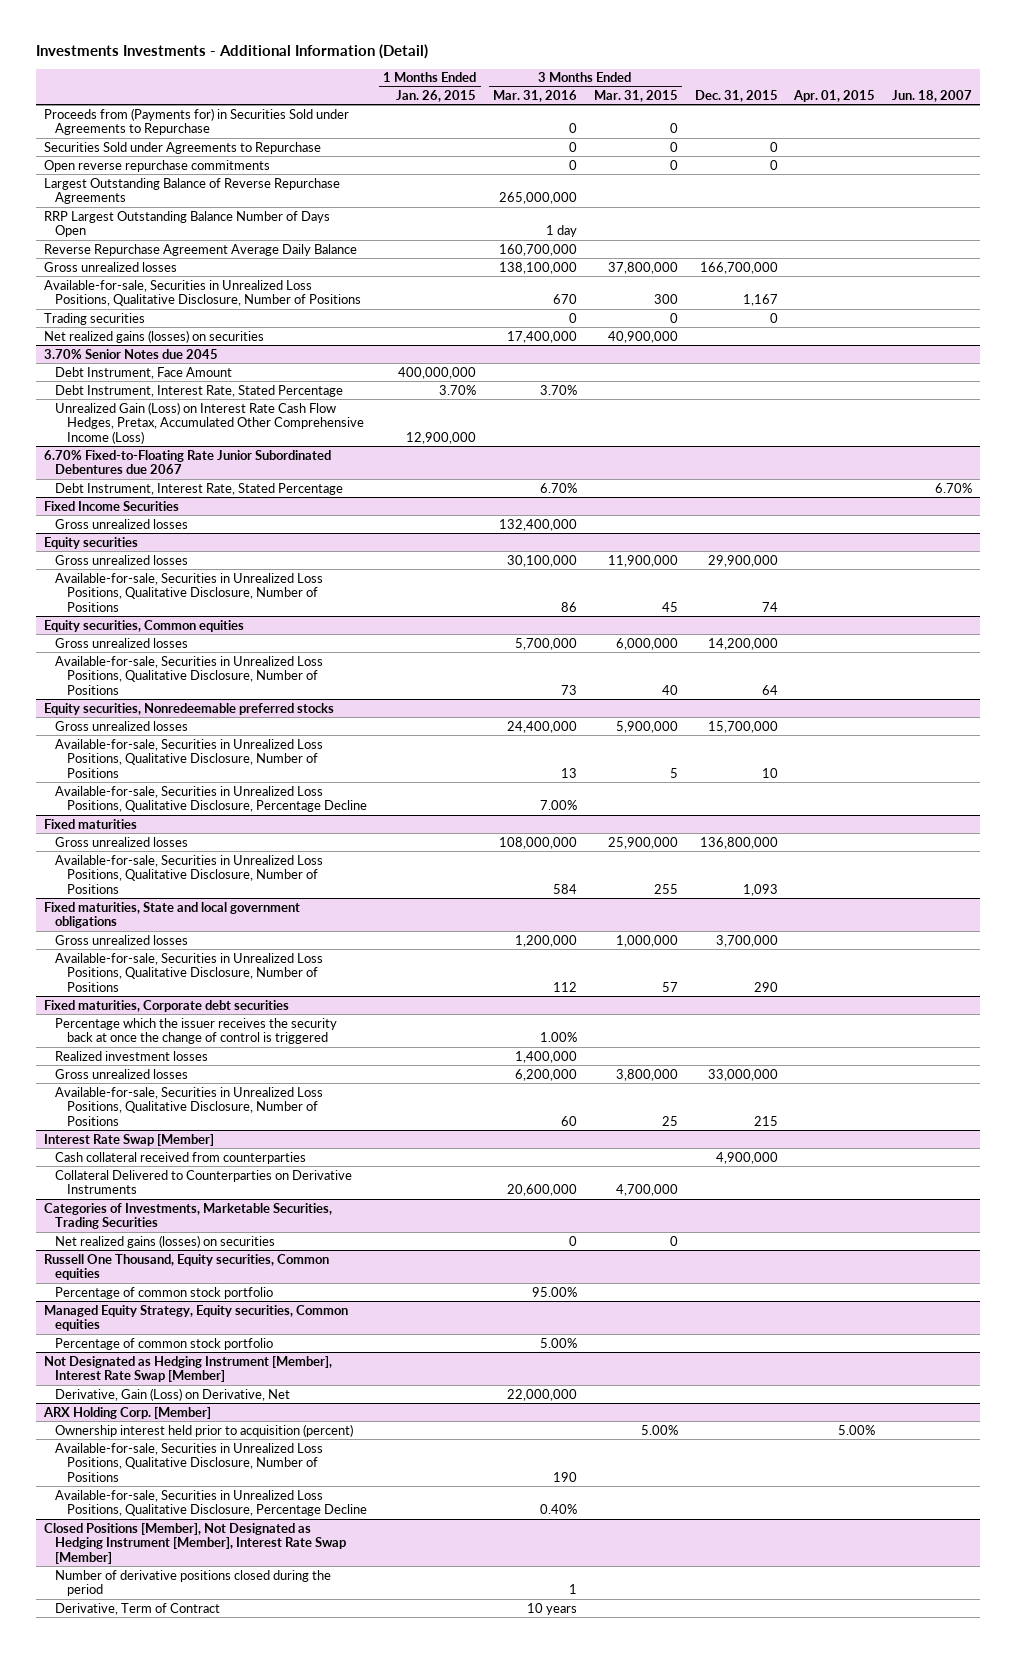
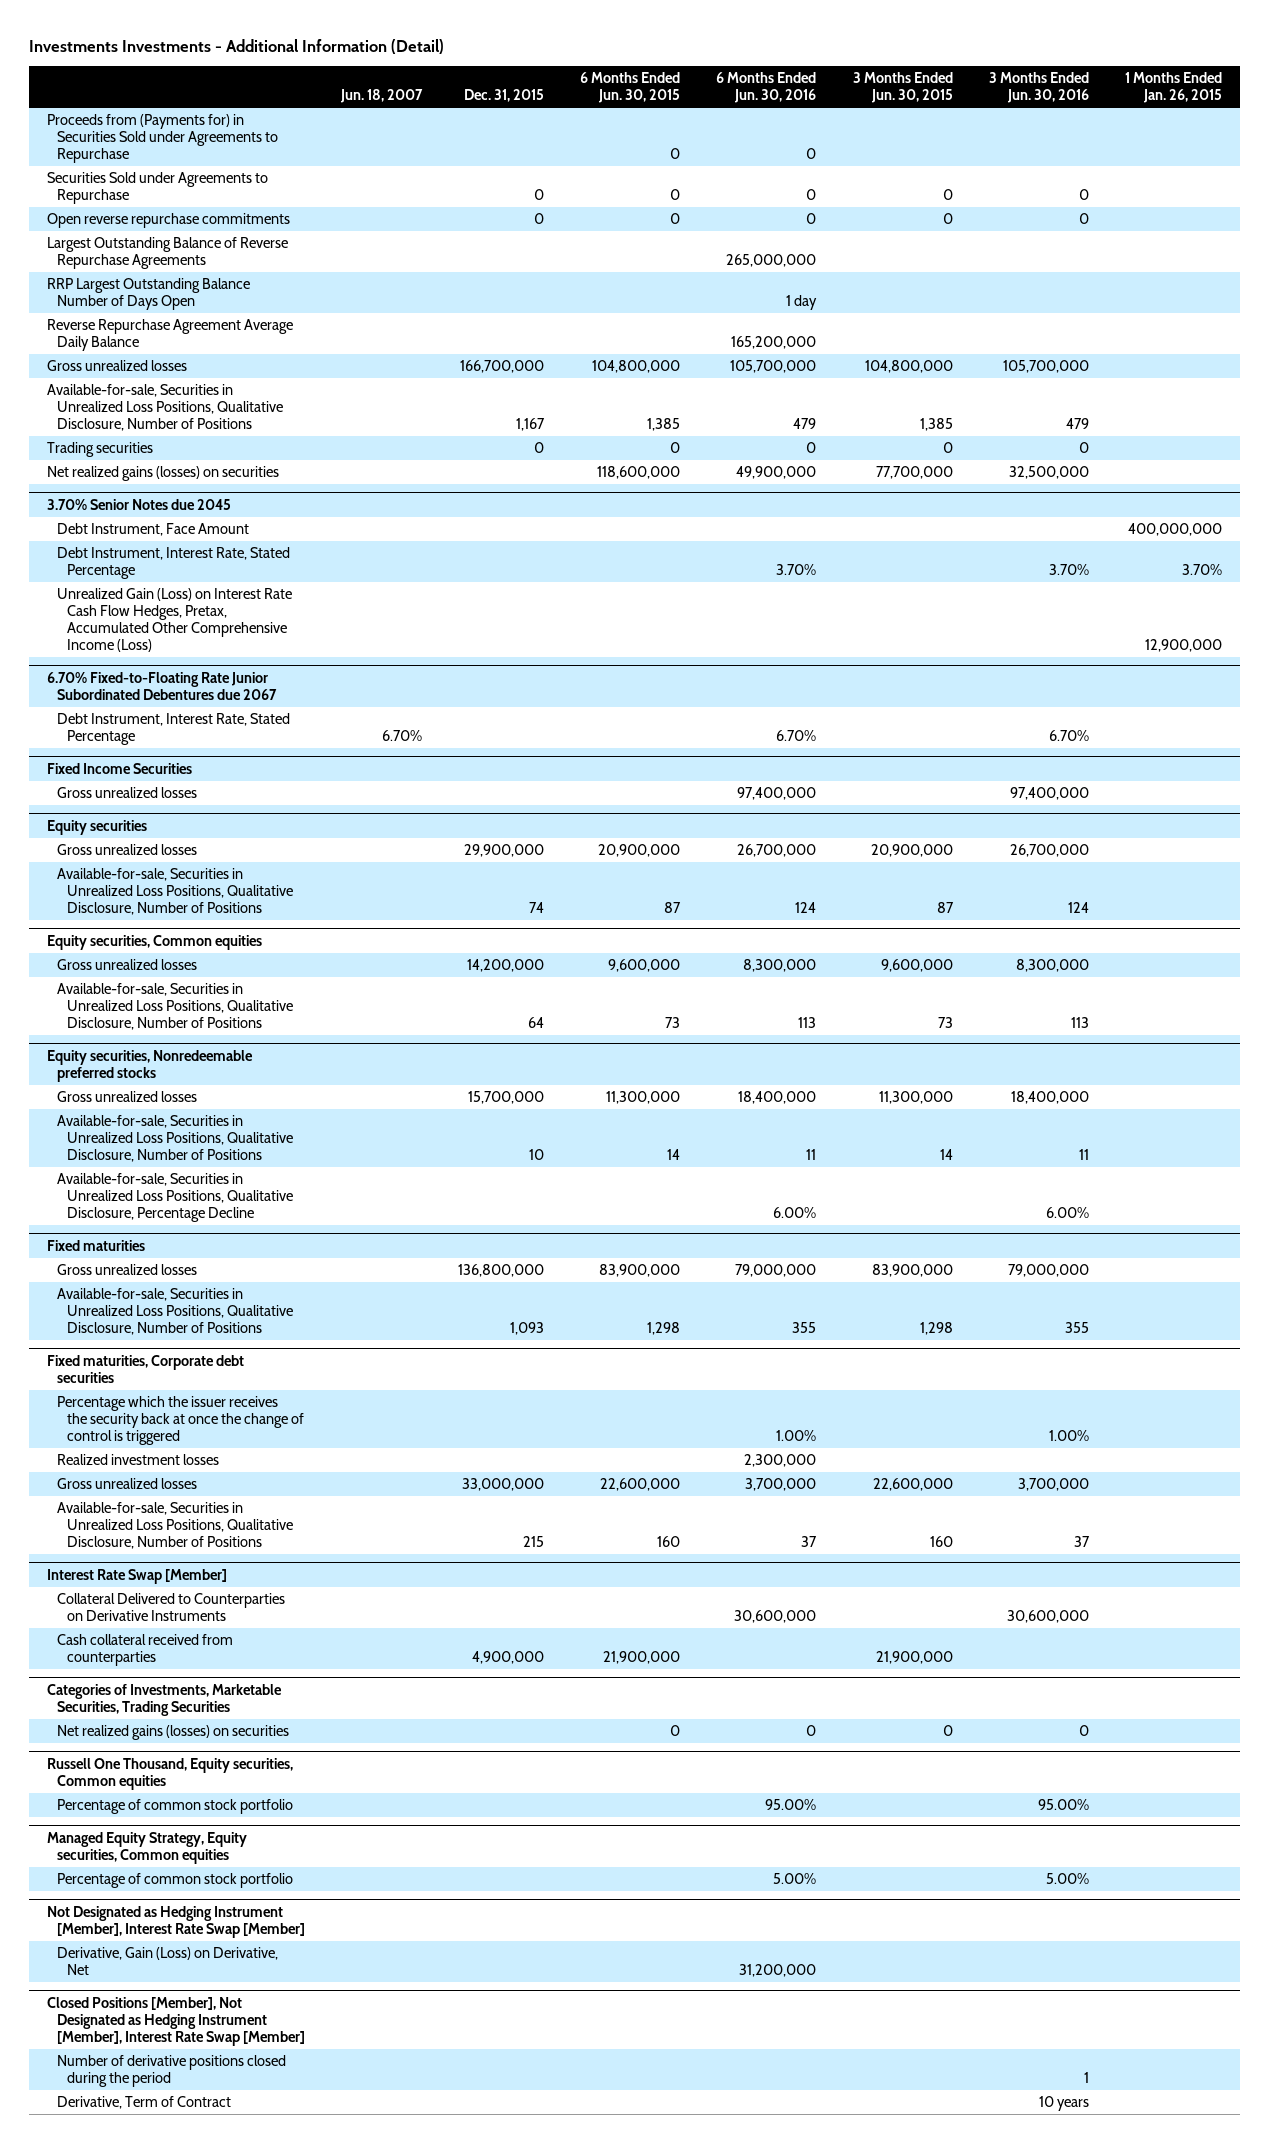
- | 1 Months Ended Jan. 26, 2015 | 3 Months Ended Mar. 31, 2016 | 3 Months Ended Mar. 31, 2015 | Dec. 31, 2015 | Apr. 01, 2015 | Jun. 18, 2007
+ | Jun. 18, 2007 | Dec. 31, 2015 | 6 Months Ended Jun. 30, 2015 | 6 Months Ended Jun. 30, 2016 | 3 Months Ended Jun. 30, 2015 | 3 Months Ended Jun. 30, 2016 | 1 Months Ended Jan. 26, 2015
- Fixed maturities, State and local government obligations
- Gross unrealized losses | | 1,200,000 | 1,000,000 | 3,700,000 | |
- Available-for-sale, Securities in Unrealized Loss Positions, Qualitative Disclosure, Number of Positions | | 112 | 57 | 290 | |
@ Interest Rate Swap [Member]
moved down: Cash collateral received from counterparties | | 4,900,000 | 21,900,000 | | 21,900,000 | |
- ARX Holding Corp. [Member]
- Ownership interest held prior to acquisition (percent) | | | 5.00% | | 5.00% |
- Available-for-sale, Securities in Unrealized Loss Positions, Qualitative Disclosure, Number of Positions | | 190 | | | |
- Available-for-sale, Securities in Unrealized Loss Positions, Qualitative Disclosure, Percentage Decline | | 0.40% | | | |

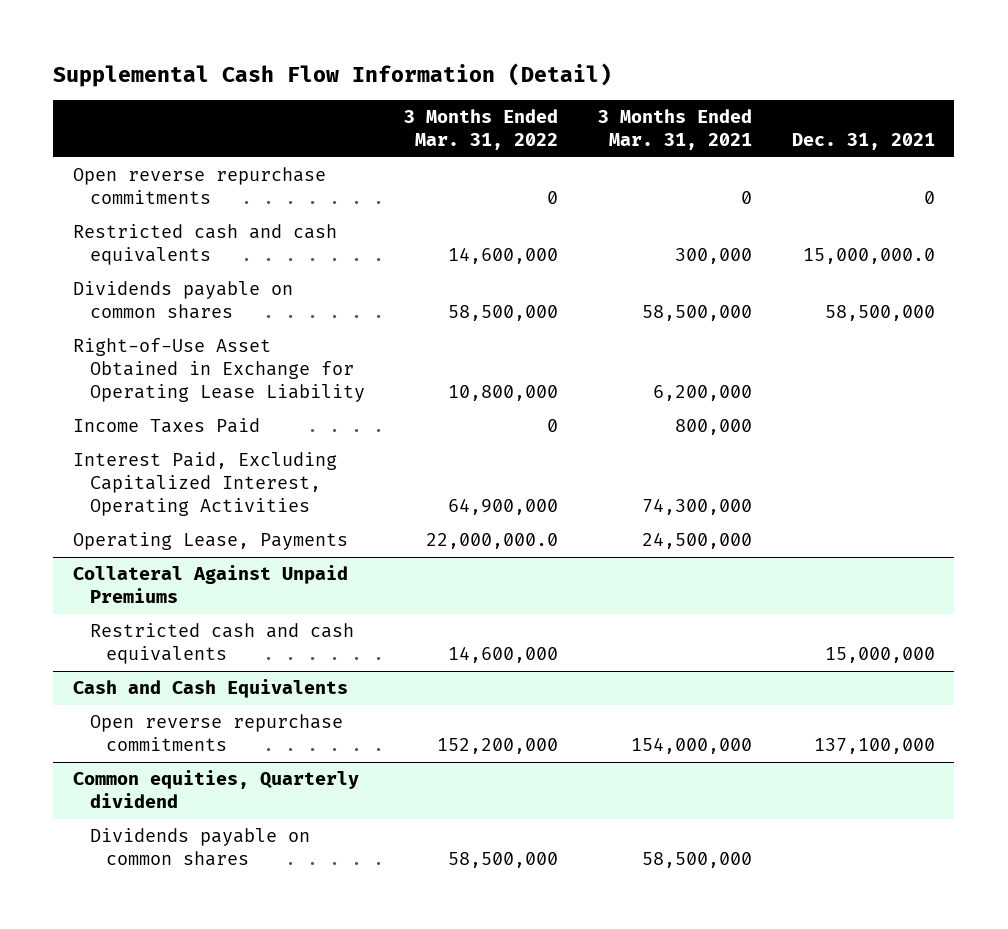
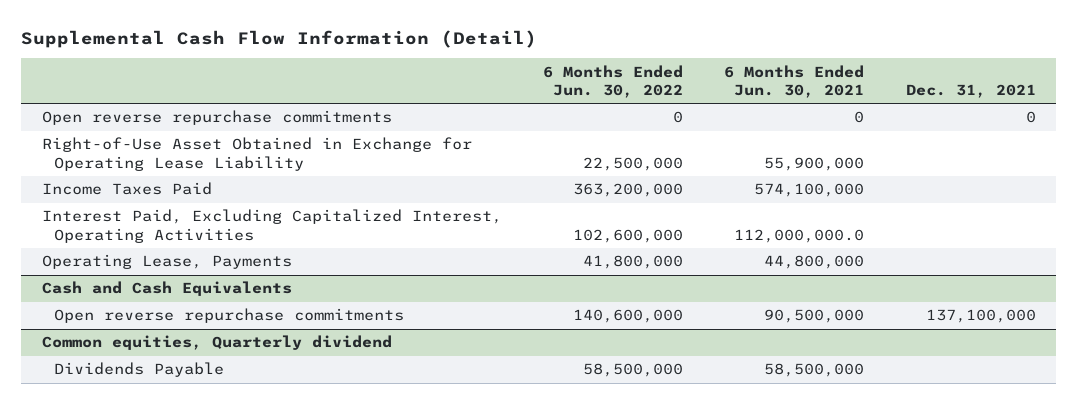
- | 3 Months Ended Mar. 31, 2022 | 3 Months Ended Mar. 31, 2021 | Dec. 31, 2021
+ | 6 Months Ended Jun. 30, 2022 | 6 Months Ended Jun. 30, 2021 | Dec. 31, 2021
- Restricted cash and cash equivalents | 14,600,000 | 300,000 | 15,000,000.0
- Dividends payable on common shares | 58,500,000 | 58,500,000 | 58,500,000
- Collateral Against Unpaid Premiums
- Restricted cash and cash equivalents | 14,600,000 | | 15,000,000
@ Common equities, Quarterly dividend
- Dividends payable on common shares | 58,500,000 | 58,500,000 |
+ Dividends Payable | 58,500,000 | 58,500,000 |

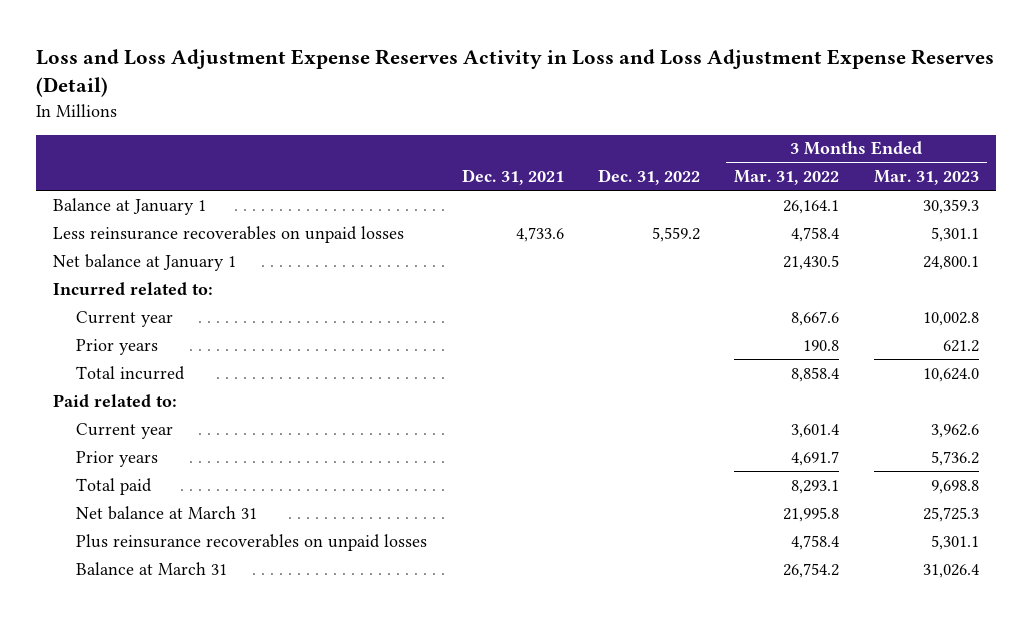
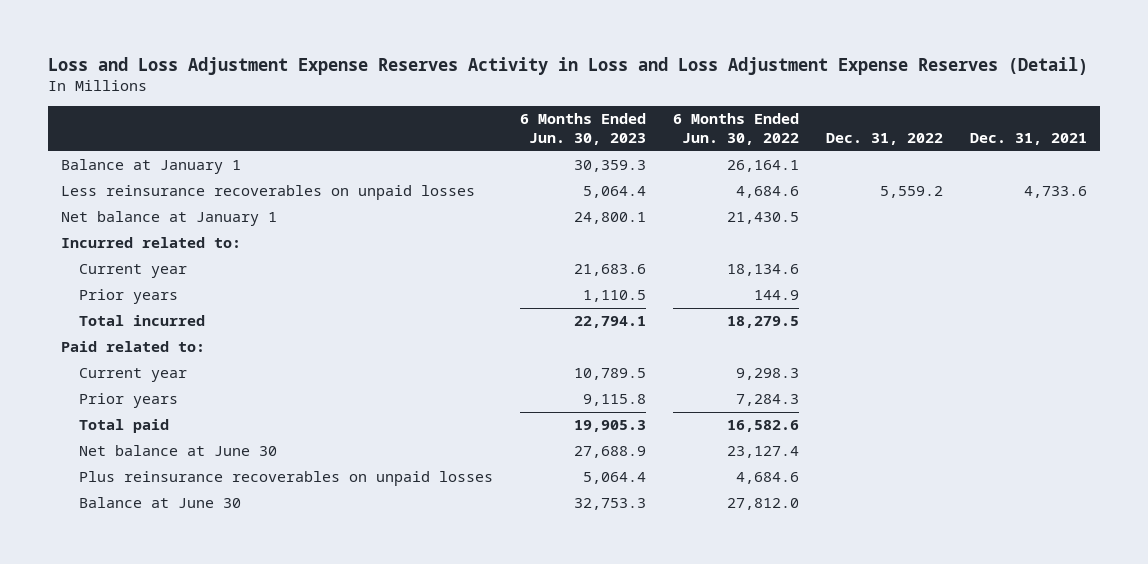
- | Dec. 31, 2021 | Dec. 31, 2022 | 3 Months Ended Mar. 31, 2022 | 3 Months Ended Mar. 31, 2023
+ | 6 Months Ended Jun. 30, 2023 | 6 Months Ended Jun. 30, 2022 | Dec. 31, 2022 | Dec. 31, 2021
- Net balance at March 31 | | | 21,995.8 | 25,725.3
+ Net balance at June 30 | 27,688.9 | 23,127.4 | |
- Balance at March 31 | | | 26,754.2 | 31,026.4
+ Balance at June 30 | 32,753.3 | 27,812.0 | |

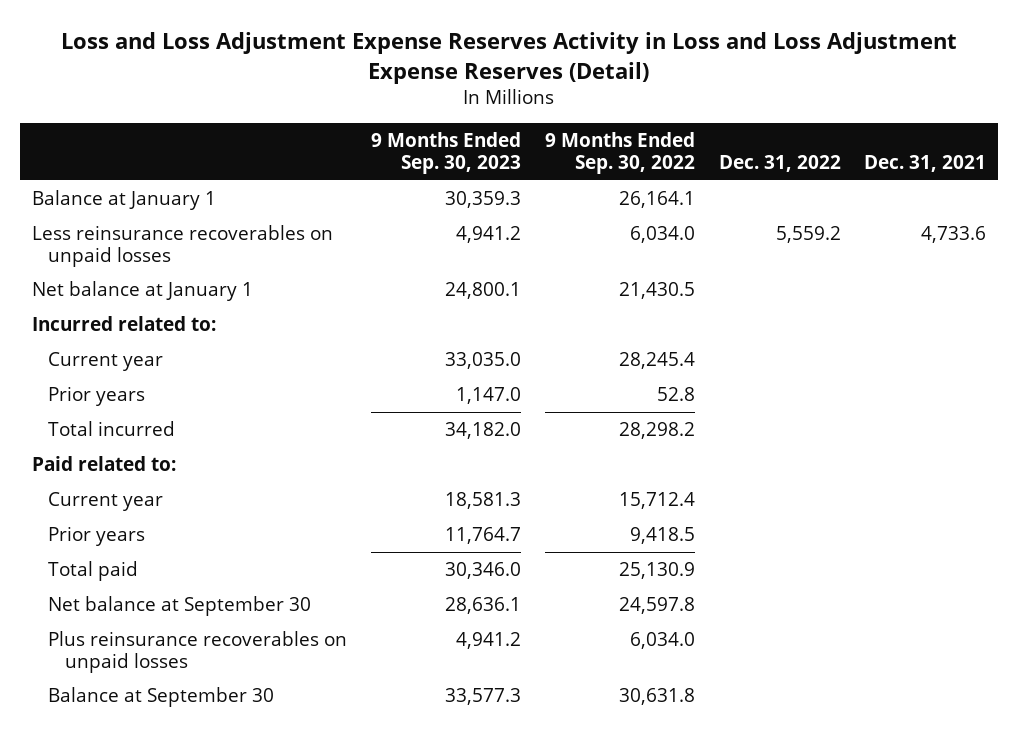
- | 6 Months Ended Jun. 30, 2023 | 6 Months Ended Jun. 30, 2022 | Dec. 31, 2022 | Dec. 31, 2021
+ | 9 Months Ended Sep. 30, 2023 | 9 Months Ended Sep. 30, 2022 | Dec. 31, 2022 | Dec. 31, 2021
- Net balance at June 30 | 27,688.9 | 23,127.4 | |
+ Net balance at September 30 | 28,636.1 | 24,597.8 | |
- Balance at June 30 | 32,753.3 | 27,812.0 | |
+ Balance at September 30 | 33,577.3 | 30,631.8 | |

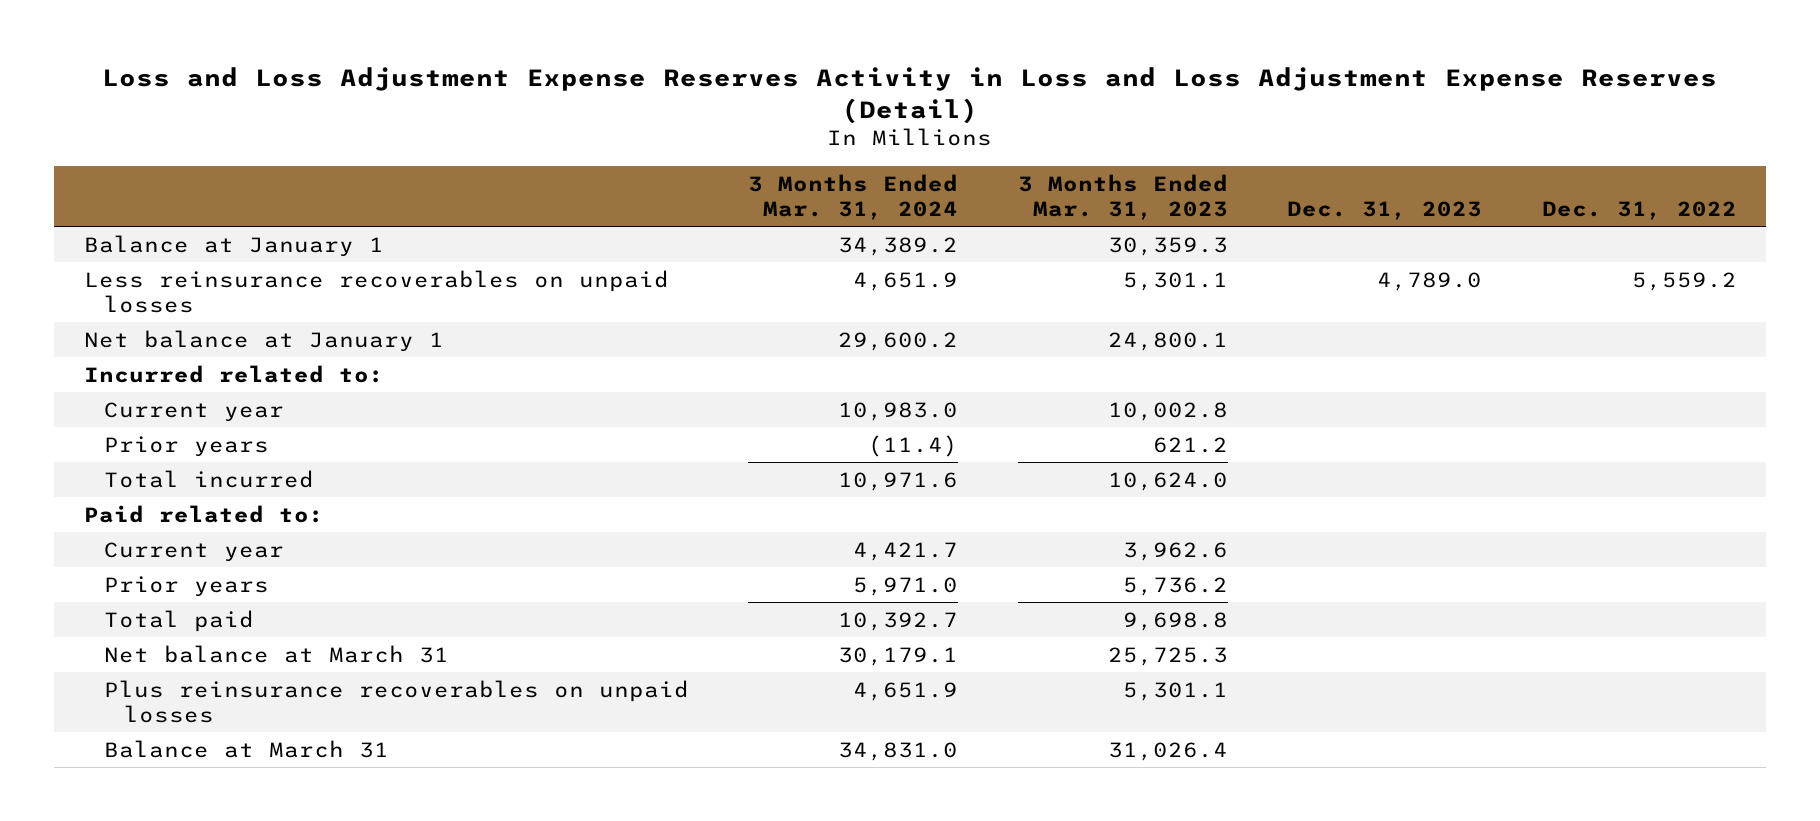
- | 9 Months Ended Sep. 30, 2023 | 9 Months Ended Sep. 30, 2022 | Dec. 31, 2022 | Dec. 31, 2021
+ | 3 Months Ended Mar. 31, 2024 | 3 Months Ended Mar. 31, 2023 | Dec. 31, 2023 | Dec. 31, 2022
- Net balance at September 30 | 28,636.1 | 24,597.8 | |
+ Net balance at March 31 | 30,179.1 | 25,725.3 | |
- Balance at September 30 | 33,577.3 | 30,631.8 | |
+ Balance at March 31 | 34,831.0 | 31,026.4 | |

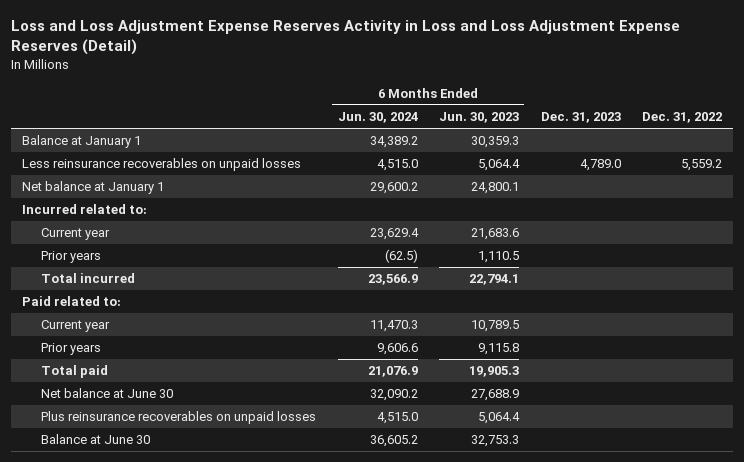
- | 3 Months Ended Mar. 31, 2024 | 3 Months Ended Mar. 31, 2023 | Dec. 31, 2023 | Dec. 31, 2022
+ | 6 Months Ended Jun. 30, 2024 | 6 Months Ended Jun. 30, 2023 | Dec. 31, 2023 | Dec. 31, 2022
- Net balance at March 31 | 30,179.1 | 25,725.3 | |
+ Net balance at June 30 | 32,090.2 | 27,688.9 | |
- Balance at March 31 | 34,831.0 | 31,026.4 | |
+ Balance at June 30 | 36,605.2 | 32,753.3 | |

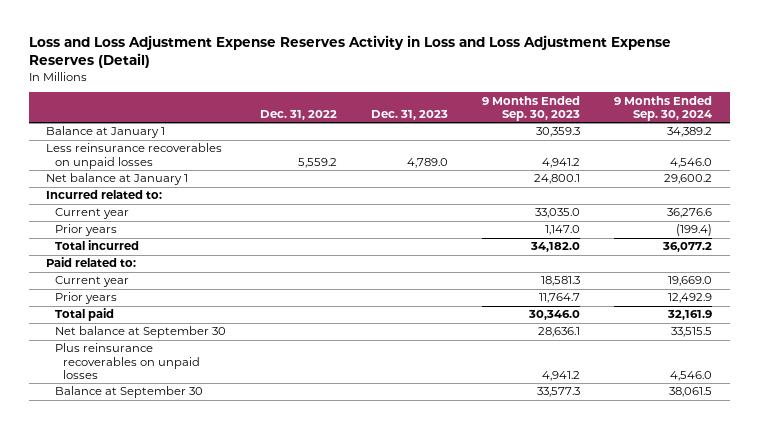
- | 6 Months Ended Jun. 30, 2024 | 6 Months Ended Jun. 30, 2023 | Dec. 31, 2023 | Dec. 31, 2022
+ | Dec. 31, 2022 | Dec. 31, 2023 | 9 Months Ended Sep. 30, 2023 | 9 Months Ended Sep. 30, 2024
- Net balance at June 30 | 32,090.2 | 27,688.9 | |
+ Net balance at September 30 | | | 28,636.1 | 33,515.5
- Balance at June 30 | 36,605.2 | 32,753.3 | |
+ Balance at September 30 | | | 33,577.3 | 38,061.5

